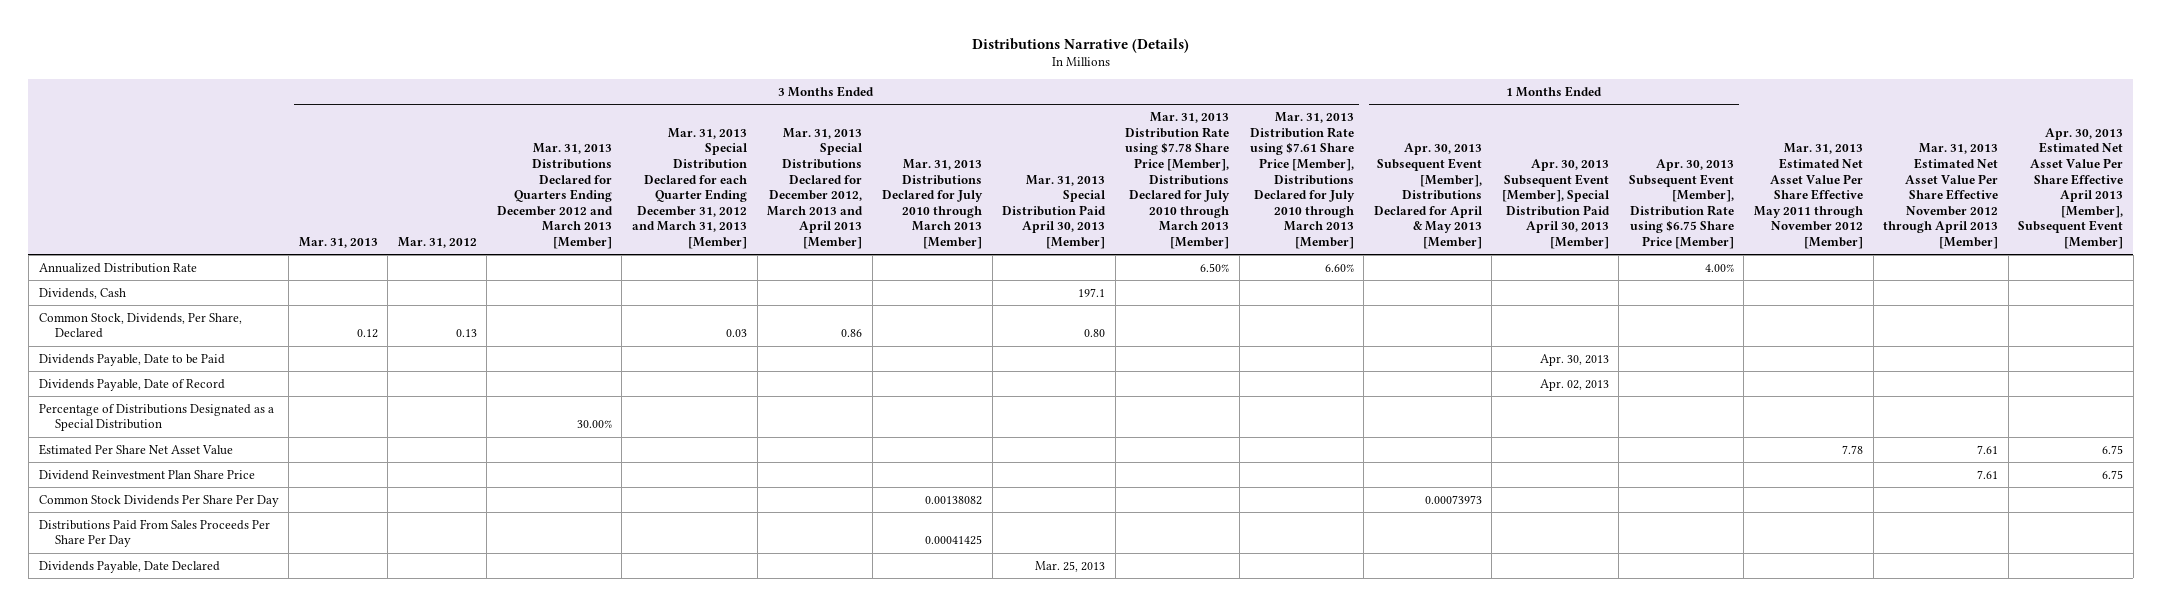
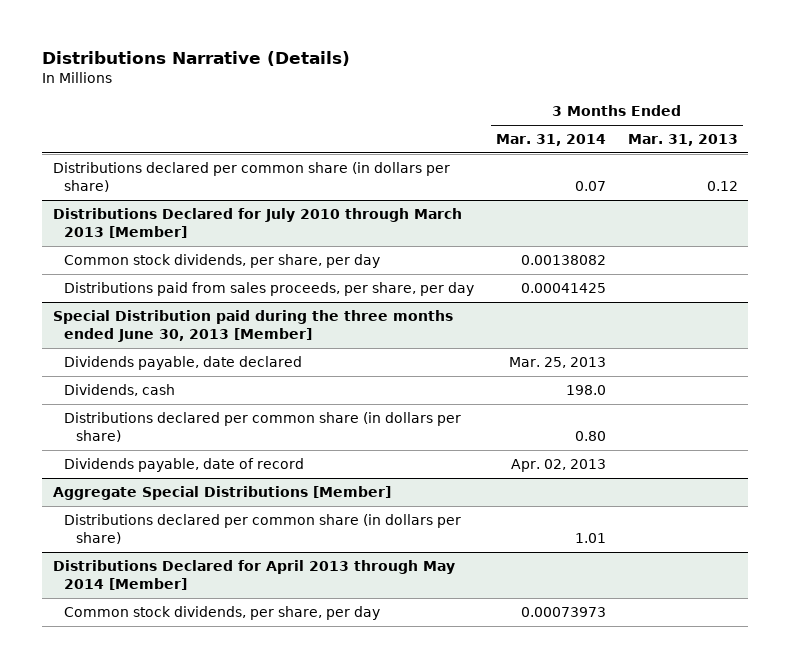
- | 3 Months Ended Mar. 31, 2013 | 3 Months Ended Mar. 31, 2012 | 3 Months Ended Mar. 31, 2013 Distributions Declared for Quarters Ending December 2012 and March 2013 [Member] | 3 Months Ended Mar. 31, 2013 Special Distribution Declared for each Quarter Ending December 31, 2012 and March 31, 2013 [Member] | 3 Months Ended Mar. 31, 2013 Special Distributions Declared for December 2012, March 2013 and April 2013 [Member] | 3 Months Ended Mar. 31, 2013 Distributions Declared for July 2010 through March 2013 [Member] | 3 Months Ended Mar. 31, 2013 Special Distribution Paid April 30, 2013 [Member] | 3 Months Ended Mar. 31, 2013 Distribution Rate using $7.78 Share Price [Member], Distributions Declared for July 2010 through March 2013 [Member] | 3 Months Ended Mar. 31, 2013 Distribution Rate using $7.61 Share Price [Member], Distributions Declared for July 2010 through March 2013 [Member] | 1 Months Ended Apr. 30, 2013 Subsequent Event [Member], Distributions Declared for April & May 2013 [Member] | 1 Months Ended Apr. 30, 2013 Subsequent Event [Member], Special Distribution Paid April 30, 2013 [Member] | 1 Months Ended Apr. 30, 2013 Subsequent Event [Member], Distribution Rate using $6.75 Share Price [Member] | Mar. 31, 2013 Estimated Net Asset Value Per Share Effective May 2011 through November 2012 [Member] | Mar. 31, 2013 Estimated Net Asset Value Per Share Effective November 2012 through April 2013 [Member] | Apr. 30, 2013 Estimated Net Asset Value Per Share Effective April 2013 [Member], Subsequent Event [Member]
+ | 3 Months Ended Mar. 31, 2014 | 3 Months Ended Mar. 31, 2013
- Annualized Distribution Rate | | | | | | | | 6.50% | 6.60% | | | 4.00% | | |
- Dividends, Cash | | | | | | | 197.1 | | | | | | | |
- Common Stock, Dividends, Per Share, Declared | 0.12 | 0.13 | | 0.03 | 0.86 | | 0.80 | | | | | | | |
- Dividends Payable, Date to be Paid | | | | | | | | | | | Apr. 30, 2013 | | | |
- Dividends Payable, Date of Record | | | | | | | | | | | Apr. 02, 2013 | | | |
- Percentage of Distributions Designated as a Special Distribution | | | 30.00% | | | | | | | | | | | |
- Estimated Per Share Net Asset Value | | | | | | | | | | | | | 7.78 | 7.61 | 6.75
- Dividend Reinvestment Plan Share Price | | | | | | | | | | | | | | 7.61 | 6.75
- Common Stock Dividends Per Share Per Day | | | | | | 0.00138082 | | | | 0.00073973 | | | | |
- Distributions Paid From Sales Proceeds Per Share Per Day | | | | | | 0.00041425 | | | | | | | | |
- Dividends Payable, Date Declared | | | | | | | Mar. 25, 2013 | | | | | | | |
+ Distributions declared per common share (in dollars per share) | 0.07 | 0.12
+ Distributions Declared for July 2010 through March 2013 [Member]
+ Common stock dividends, per share, per day | 0.00138082 |
+ Distributions paid from sales proceeds, per share, per day | 0.00041425 |
+ Special Distribution paid during the three months ended June 30, 2013 [Member]
+ Dividends payable, date declared | Mar. 25, 2013 |
+ Dividends, cash | 198.0 |
+ Distributions declared per common share (in dollars per share) | 0.80 |
+ Dividends payable, date of record | Apr. 02, 2013 |
+ Aggregate Special Distributions [Member]
+ Distributions declared per common share (in dollars per share) | 1.01 |
+ Distributions Declared for April 2013 through May 2014 [Member]
+ Common stock dividends, per share, per day | 0.00073973 |

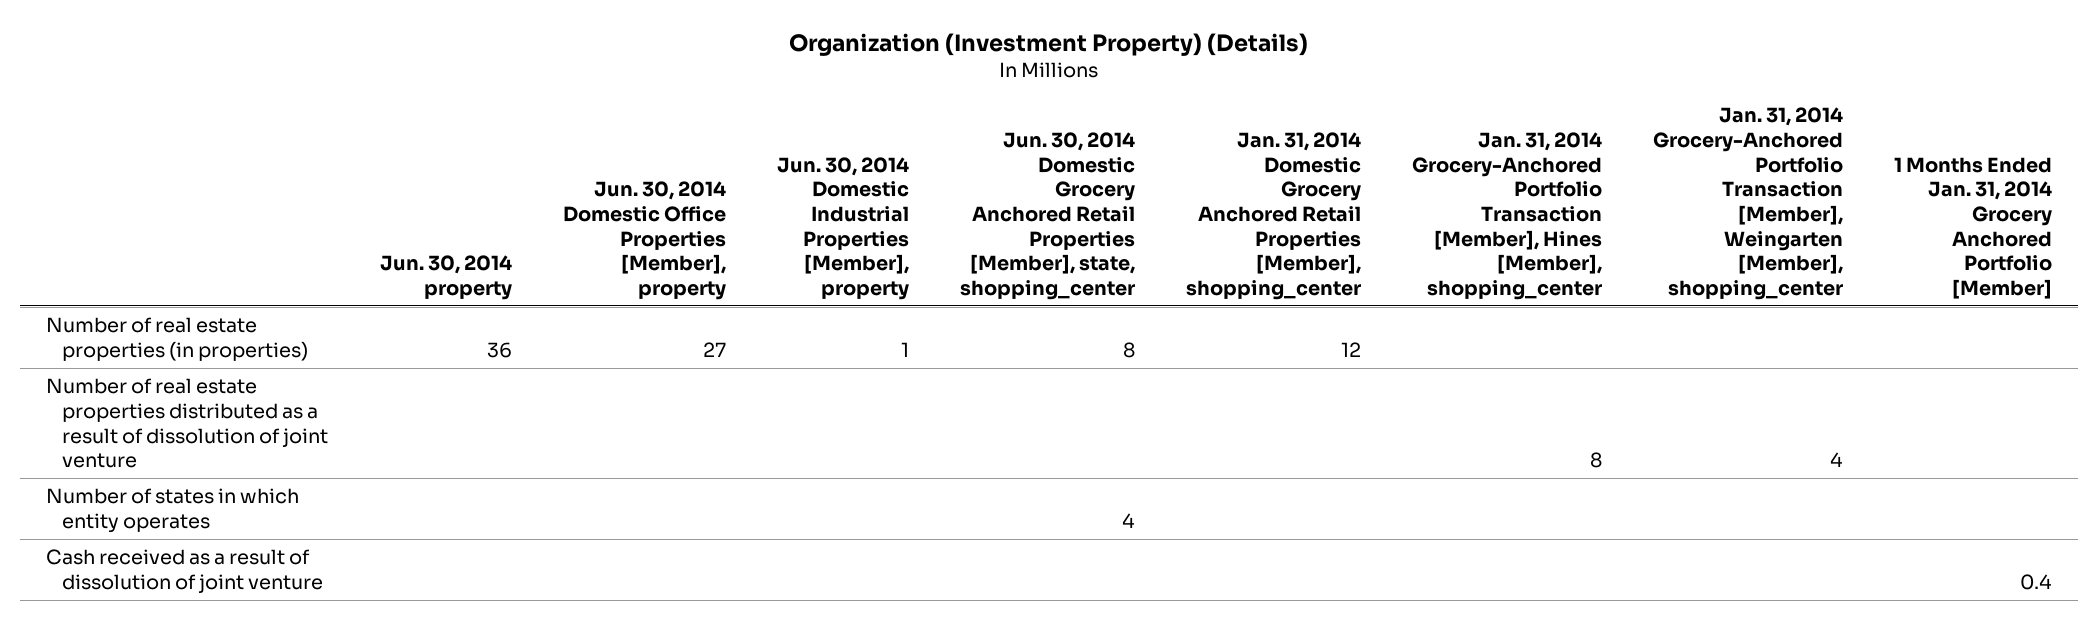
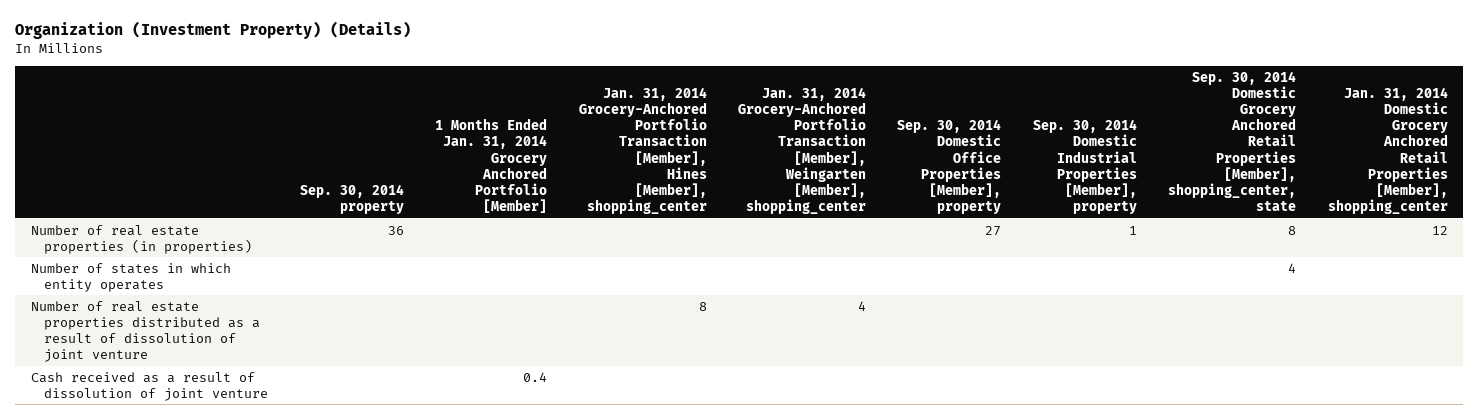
- | Jun. 30, 2014 property | Jun. 30, 2014 Domestic Office Properties [Member], property | Jun. 30, 2014 Domestic Industrial Properties [Member], property | Jun. 30, 2014 Domestic Grocery Anchored Retail Properties [Member], state, shopping_center | Jan. 31, 2014 Domestic Grocery Anchored Retail Properties [Member], shopping_center | Jan. 31, 2014 Grocery-Anchored Portfolio Transaction [Member], Hines [Member], shopping_center | Jan. 31, 2014 Grocery-Anchored Portfolio Transaction [Member], Weingarten [Member], shopping_center | 1 Months Ended Jan. 31, 2014 Grocery Anchored Portfolio [Member]
+ | Sep. 30, 2014 property | 1 Months Ended Jan. 31, 2014 Grocery Anchored Portfolio [Member] | Jan. 31, 2014 Grocery-Anchored Portfolio Transaction [Member], Hines [Member], shopping_center | Jan. 31, 2014 Grocery-Anchored Portfolio Transaction [Member], Weingarten [Member], shopping_center | Sep. 30, 2014 Domestic Office Properties [Member], property | Sep. 30, 2014 Domestic Industrial Properties [Member], property | Sep. 30, 2014 Domestic Grocery Anchored Retail Properties [Member], shopping_center, state | Jan. 31, 2014 Domestic Grocery Anchored Retail Properties [Member], shopping_center
moved down: Number of real estate properties distributed as a result of dissolution of joint venture | | | 8 | 4 | | | |

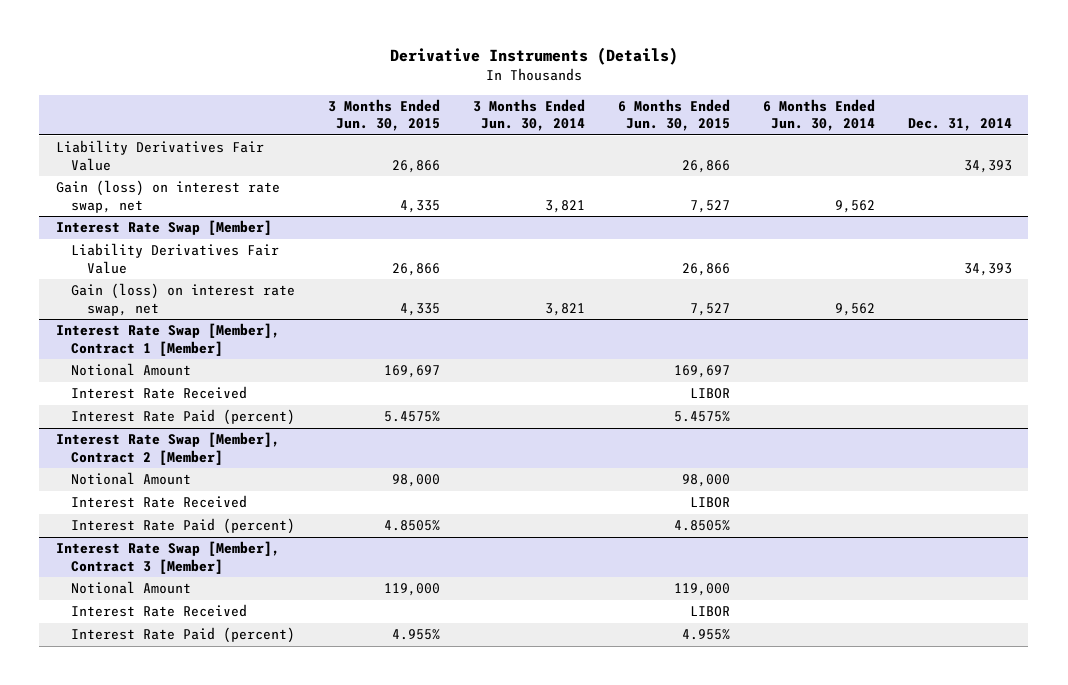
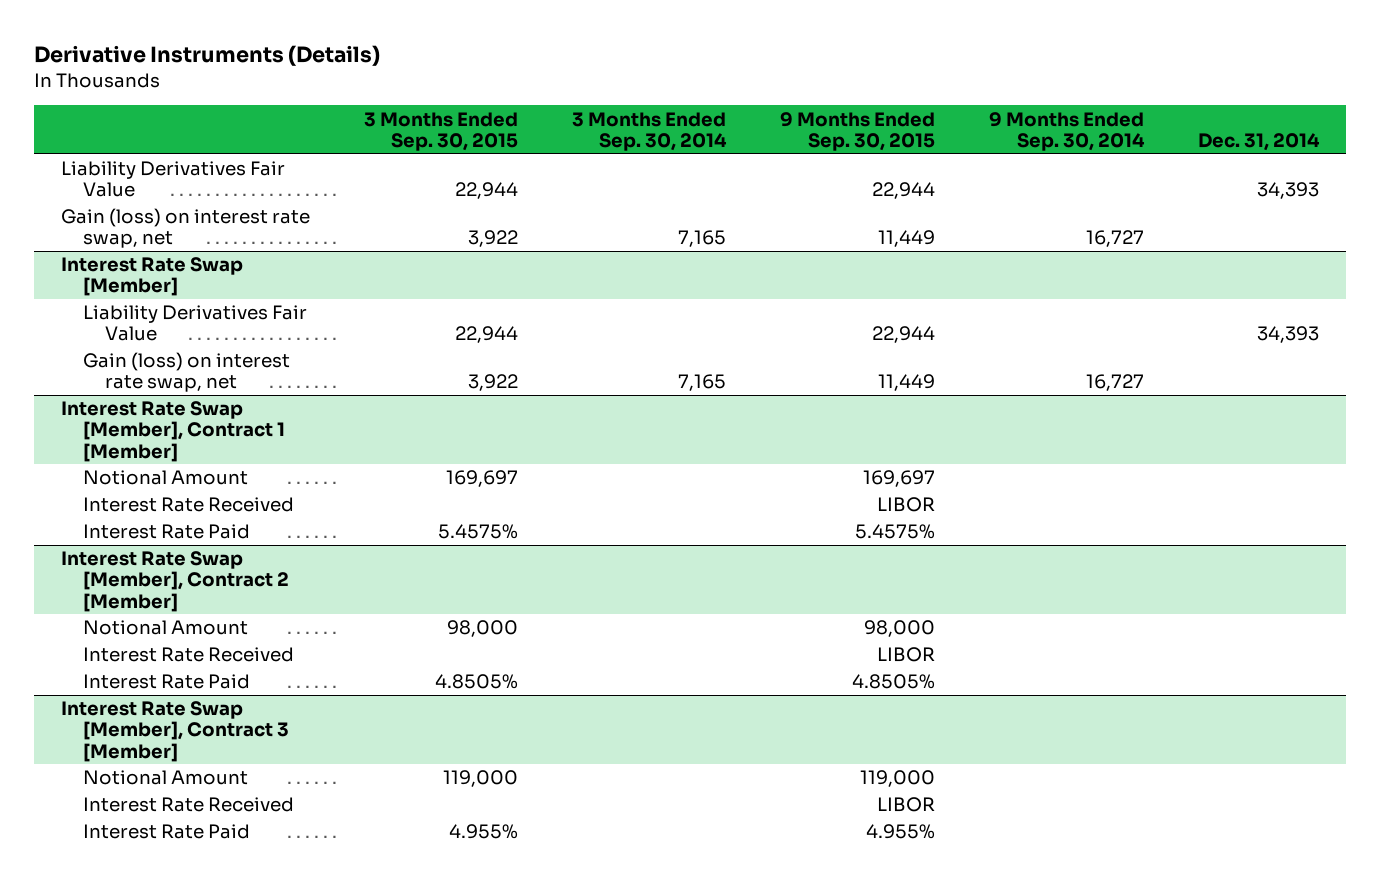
- | 3 Months Ended Jun. 30, 2015 | 3 Months Ended Jun. 30, 2014 | 6 Months Ended Jun. 30, 2015 | 6 Months Ended Jun. 30, 2014 | Dec. 31, 2014
+ | 3 Months Ended Sep. 30, 2015 | 3 Months Ended Sep. 30, 2014 | 9 Months Ended Sep. 30, 2015 | 9 Months Ended Sep. 30, 2014 | Dec. 31, 2014
@ Interest Rate Swap [Member], Contract 1 [Member]
- Interest Rate Paid (percent) | 5.4575% | | 5.4575% | |
+ Interest Rate Paid | 5.4575% | | 5.4575% | |
@ Interest Rate Swap [Member], Contract 2 [Member]
- Interest Rate Paid (percent) | 4.8505% | | 4.8505% | |
+ Interest Rate Paid | 4.8505% | | 4.8505% | |
@ Interest Rate Swap [Member], Contract 3 [Member]
- Interest Rate Paid (percent) | 4.955% | | 4.955% | |
+ Interest Rate Paid | 4.955% | | 4.955% | |

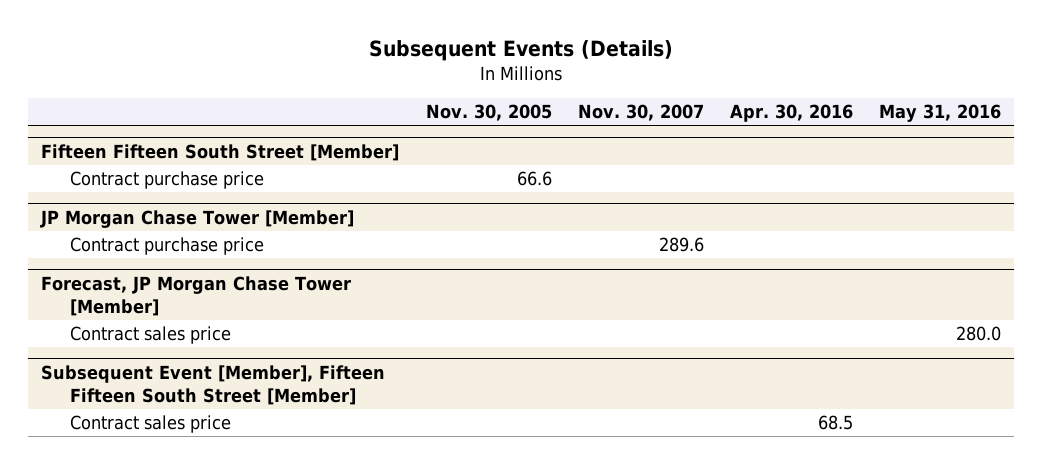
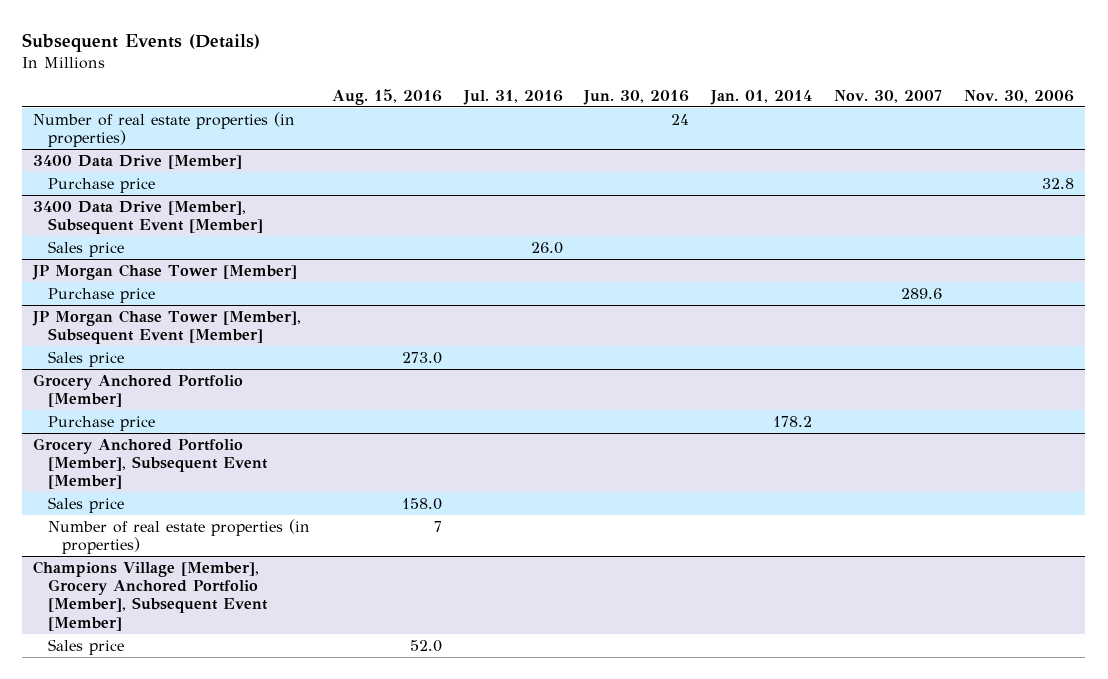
- | Nov. 30, 2005 | Nov. 30, 2007 | Apr. 30, 2016 | May 31, 2016
+ | Aug. 15, 2016 | Jul. 31, 2016 | Jun. 30, 2016 | Jan. 01, 2014 | Nov. 30, 2007 | Nov. 30, 2006
- Fifteen Fifteen South Street [Member]
- Contract purchase price | 66.6 | | |
+ Number of real estate properties (in properties) | | | 24 | | |
+ 3400 Data Drive [Member]
+ Purchase price | | | | | | 32.8
+ 3400 Data Drive [Member], Subsequent Event [Member]
+ Sales price | | 26.0 | | | |
@ JP Morgan Chase Tower [Member]
- Contract purchase price | | 289.6 | |
- Forecast, JP Morgan Chase Tower [Member]
- Contract sales price | | | | 280.0
- Subsequent Event [Member], Fifteen Fifteen South Street [Member]
- Contract sales price | | | 68.5 |
@ JP Morgan Chase Tower [Member]
+ Purchase price | | | | | 289.6 |
+ JP Morgan Chase Tower [Member], Subsequent Event [Member]
+ Sales price | 273.0 | | | | |
+ Grocery Anchored Portfolio [Member]
+ Purchase price | | | | 178.2 | |
+ Grocery Anchored Portfolio [Member], Subsequent Event [Member]
+ Sales price | 158.0 | | | | |
+ Number of real estate properties (in properties) | 7 | | | | |
+ Champions Village [Member], Grocery Anchored Portfolio [Member], Subsequent Event [Member]
+ Sales price | 52.0 | | | | |

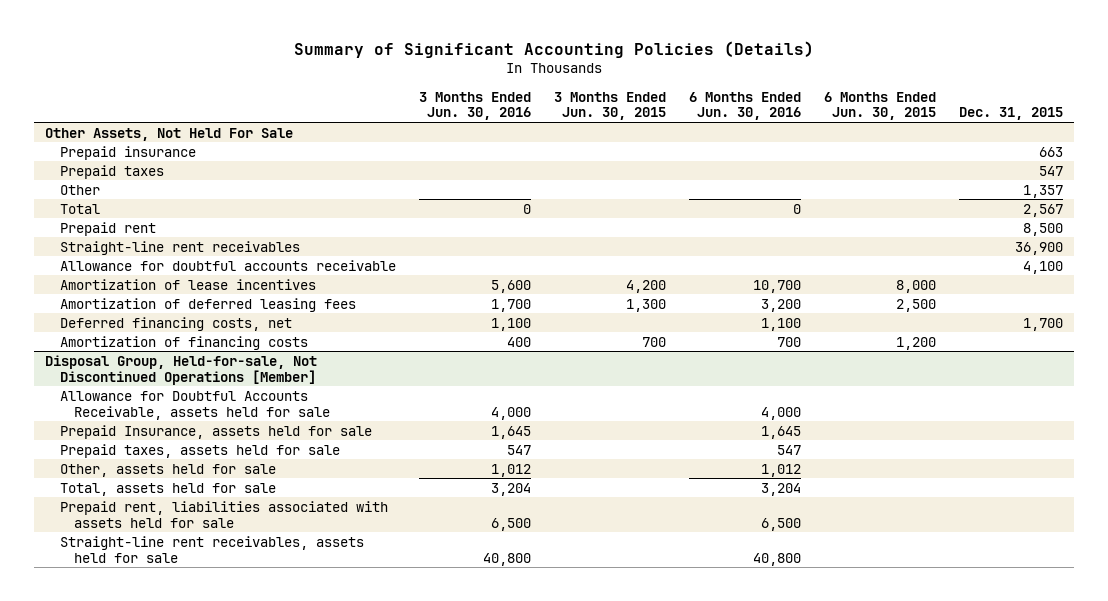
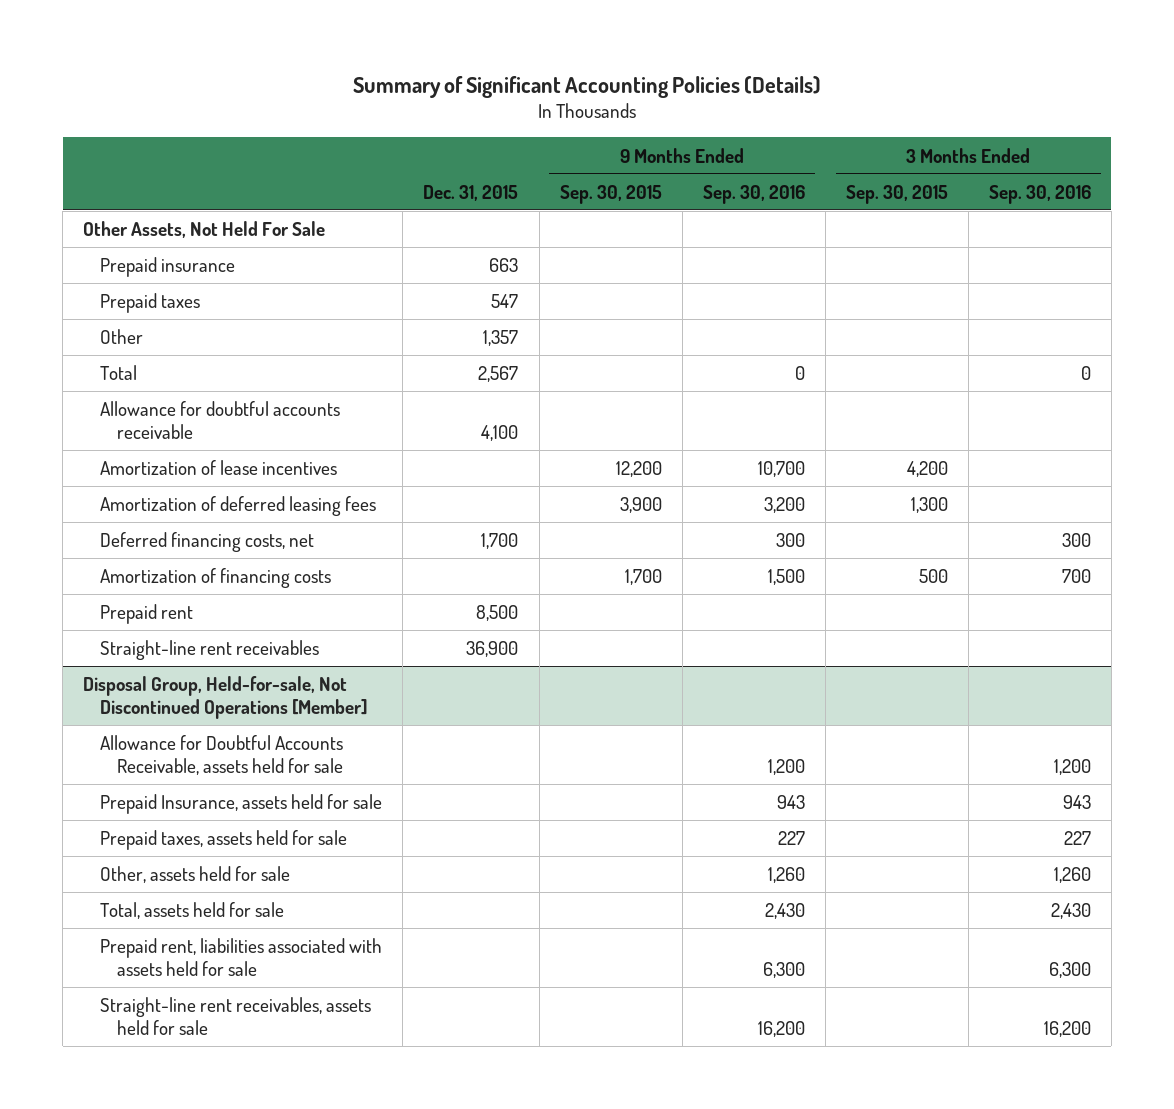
- | 3 Months Ended Jun. 30, 2016 | 3 Months Ended Jun. 30, 2015 | 6 Months Ended Jun. 30, 2016 | 6 Months Ended Jun. 30, 2015 | Dec. 31, 2015
+ | Dec. 31, 2015 | 9 Months Ended Sep. 30, 2015 | 9 Months Ended Sep. 30, 2016 | 3 Months Ended Sep. 30, 2015 | 3 Months Ended Sep. 30, 2016
moved down: Prepaid rent | 8,500 | | | |
moved down: Straight-line rent receivables | 36,900 | | | |

